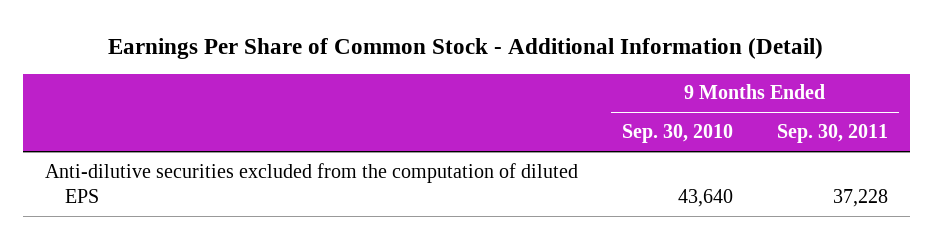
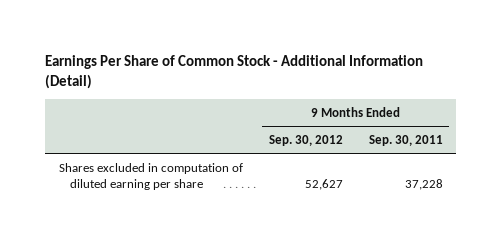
- | 9 Months Ended Sep. 30, 2010 | 9 Months Ended Sep. 30, 2011
+ | 9 Months Ended Sep. 30, 2012 | 9 Months Ended Sep. 30, 2011
- Anti-dilutive securities excluded from the computation of diluted EPS | 43,640 | 37,228
+ Shares excluded in computation of diluted earning per share | 52,627 | 37,228

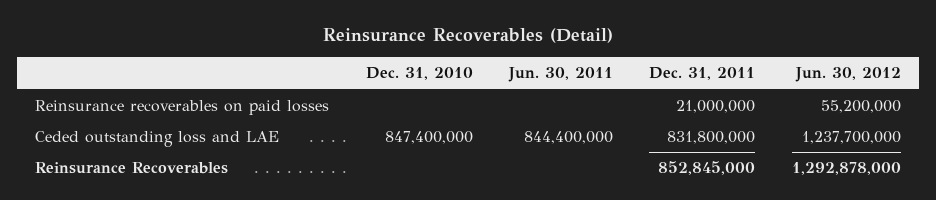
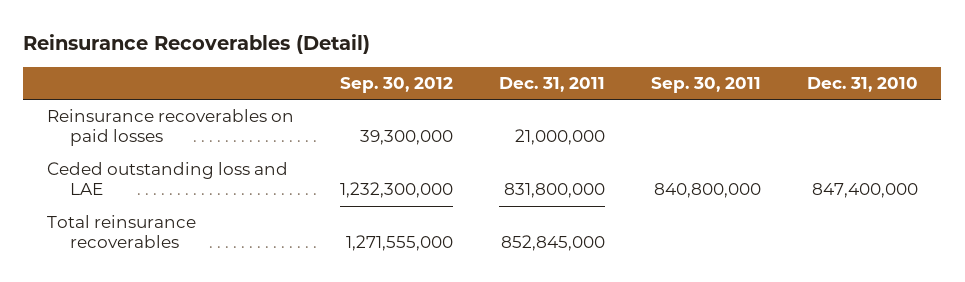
- | Dec. 31, 2010 | Jun. 30, 2011 | Dec. 31, 2011 | Jun. 30, 2012
+ | Sep. 30, 2012 | Dec. 31, 2011 | Sep. 30, 2011 | Dec. 31, 2010
- Reinsurance Recoverables | | | 852,845,000 | 1,292,878,000
+ Total reinsurance recoverables | 1,271,555,000 | 852,845,000 | |

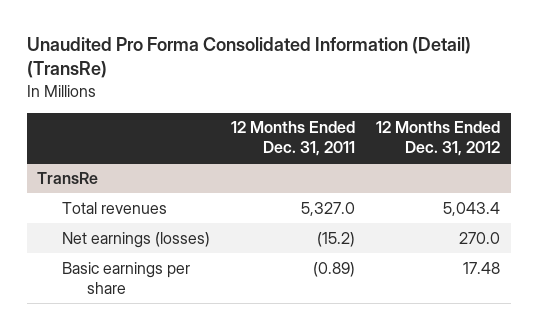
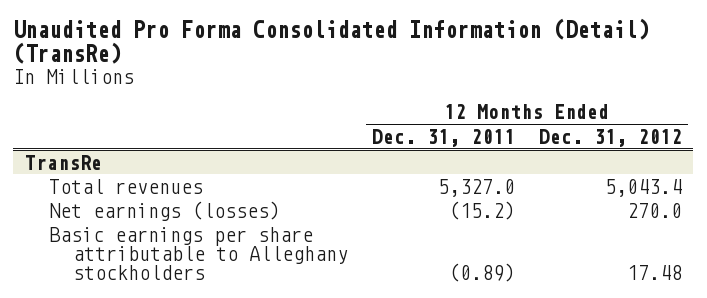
@ TransRe
- Basic earnings per share | (0.89) | 17.48
+ Basic earnings per share attributable to Alleghany stockholders | (0.89) | 17.48

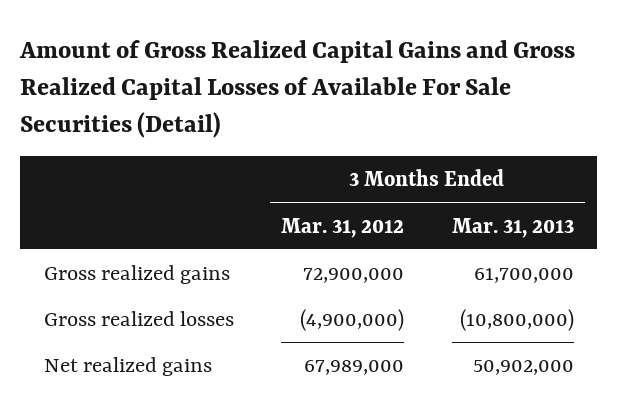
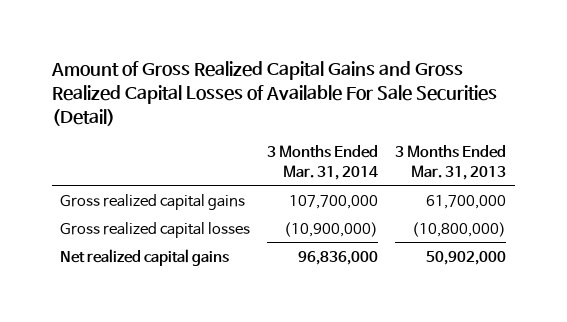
- | 3 Months Ended Mar. 31, 2012 | 3 Months Ended Mar. 31, 2013
+ | 3 Months Ended Mar. 31, 2014 | 3 Months Ended Mar. 31, 2013
- Gross realized gains | 72,900,000 | 61,700,000
- Gross realized losses | (4,900,000) | (10,800,000)
- Net realized gains | 67,989,000 | 50,902,000
+ Gross realized capital gains | 107,700,000 | 61,700,000
+ Gross realized capital losses | (10,900,000) | (10,800,000)
+ Net realized capital gains | 96,836,000 | 50,902,000

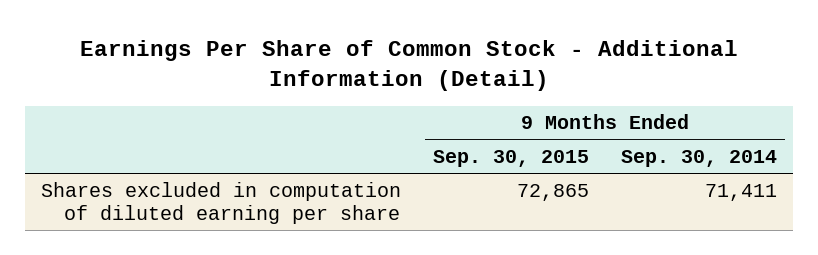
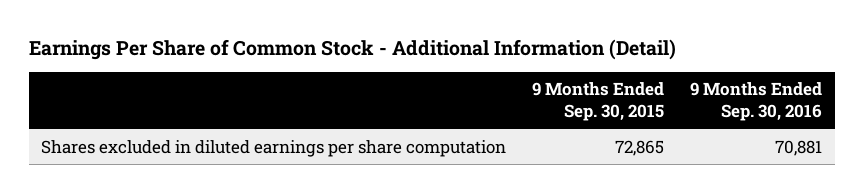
- | 9 Months Ended Sep. 30, 2015 | 9 Months Ended Sep. 30, 2014
+ | 9 Months Ended Sep. 30, 2015 | 9 Months Ended Sep. 30, 2016
- Shares excluded in computation of diluted earning per share | 72,865 | 71,411
+ Shares excluded in diluted earnings per share computation | 72,865 | 70,881

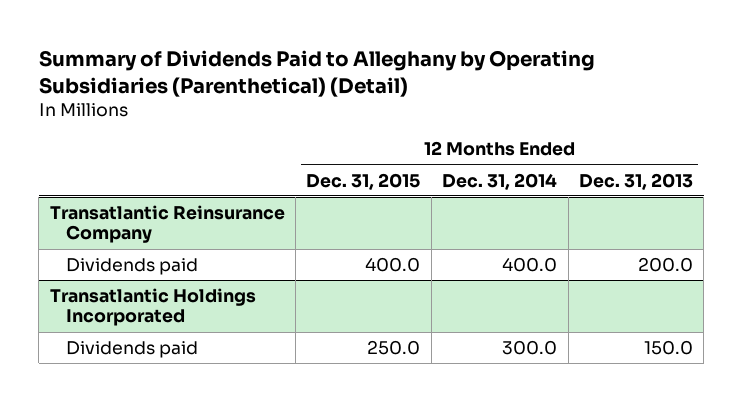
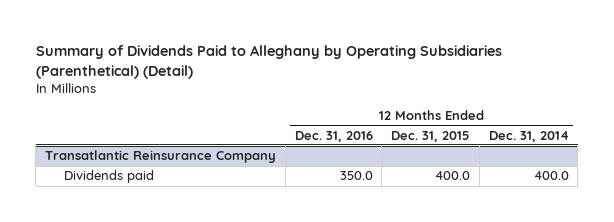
- | 12 Months Ended Dec. 31, 2015 | 12 Months Ended Dec. 31, 2014 | 12 Months Ended Dec. 31, 2013
+ | 12 Months Ended Dec. 31, 2016 | 12 Months Ended Dec. 31, 2015 | 12 Months Ended Dec. 31, 2014
- Transatlantic Holdings Incorporated
- Dividends paid | 250.0 | 300.0 | 150.0

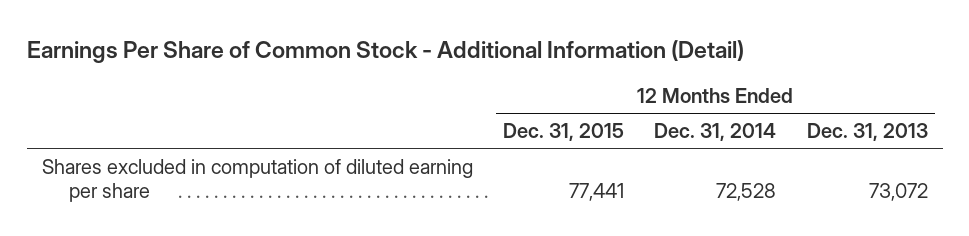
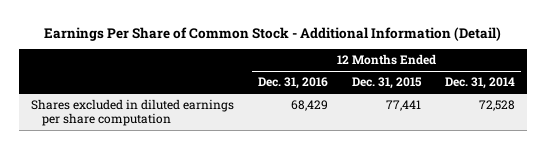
- | 12 Months Ended Dec. 31, 2015 | 12 Months Ended Dec. 31, 2014 | 12 Months Ended Dec. 31, 2013
+ | 12 Months Ended Dec. 31, 2016 | 12 Months Ended Dec. 31, 2015 | 12 Months Ended Dec. 31, 2014
- Shares excluded in computation of diluted earning per share | 77,441 | 72,528 | 73,072
+ Shares excluded in diluted earnings per share computation | 68,429 | 77,441 | 72,528

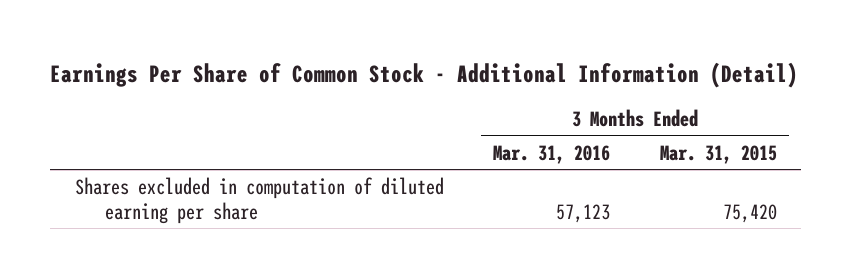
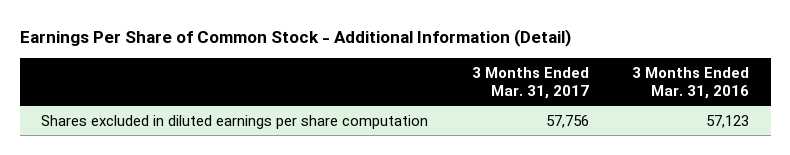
- | 3 Months Ended Mar. 31, 2016 | 3 Months Ended Mar. 31, 2015
+ | 3 Months Ended Mar. 31, 2017 | 3 Months Ended Mar. 31, 2016
- Shares excluded in computation of diluted earning per share | 57,123 | 75,420
+ Shares excluded in diluted earnings per share computation | 57,756 | 57,123

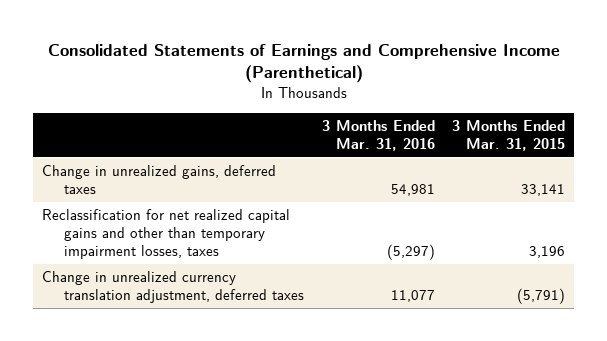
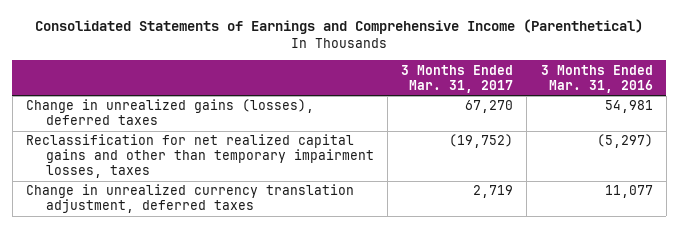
- | 3 Months Ended Mar. 31, 2016 | 3 Months Ended Mar. 31, 2015
+ | 3 Months Ended Mar. 31, 2017 | 3 Months Ended Mar. 31, 2016
- Change in unrealized gains, deferred taxes | 54,981 | 33,141
+ Change in unrealized gains (losses), deferred taxes | 67,270 | 54,981

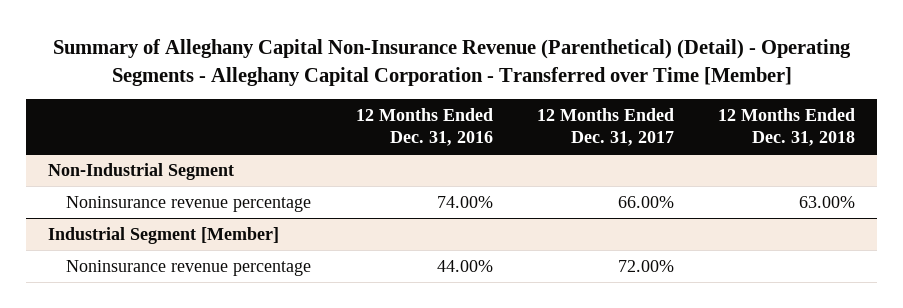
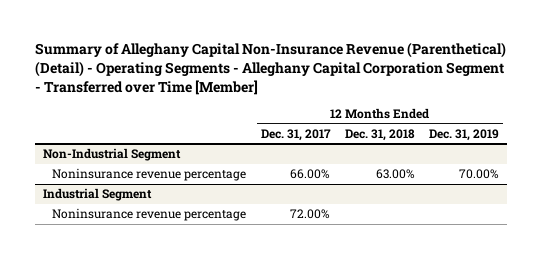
- Summary of Alleghany Capital Non-Insurance Revenue (Parenthetical) (Detail) - Operating Segments - Alleghany Capital Corporation - Transferred over Time [Member]
+ Summary of Alleghany Capital Non-Insurance Revenue (Parenthetical) (Detail) - Operating Segments - Alleghany Capital Corporation Segment - Transferred over Time [Member]
- | 12 Months Ended Dec. 31, 2016 | 12 Months Ended Dec. 31, 2017 | 12 Months Ended Dec. 31, 2018
+ | 12 Months Ended Dec. 31, 2017 | 12 Months Ended Dec. 31, 2018 | 12 Months Ended Dec. 31, 2019
- Industrial Segment [Member]
+ Industrial Segment

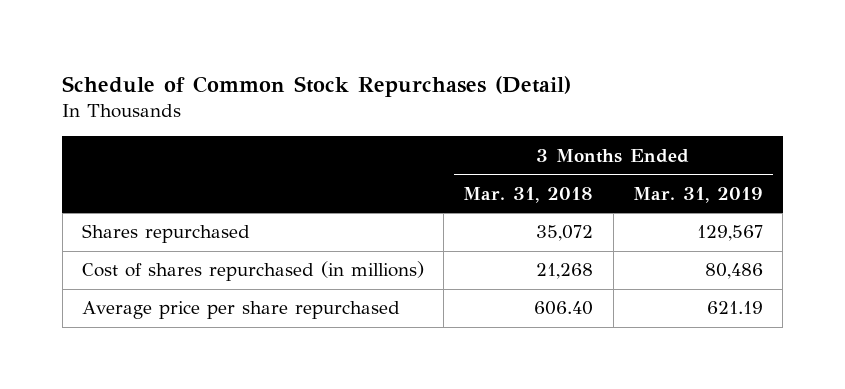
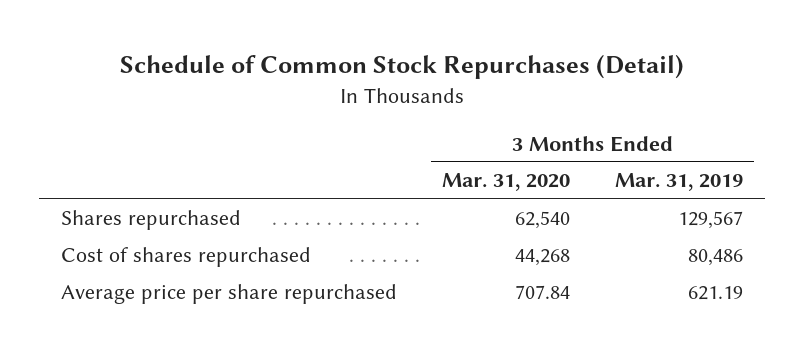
- | 3 Months Ended Mar. 31, 2018 | 3 Months Ended Mar. 31, 2019
+ | 3 Months Ended Mar. 31, 2020 | 3 Months Ended Mar. 31, 2019
- Cost of shares repurchased (in millions) | 21,268 | 80,486
+ Cost of shares repurchased | 44,268 | 80,486

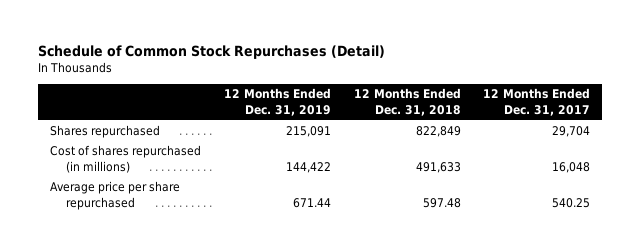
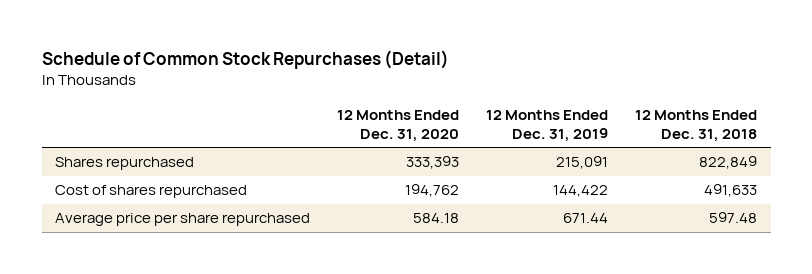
- | 12 Months Ended Dec. 31, 2019 | 12 Months Ended Dec. 31, 2018 | 12 Months Ended Dec. 31, 2017
+ | 12 Months Ended Dec. 31, 2020 | 12 Months Ended Dec. 31, 2019 | 12 Months Ended Dec. 31, 2018
- Cost of shares repurchased (in millions) | 144,422 | 491,633 | 16,048
+ Cost of shares repurchased | 194,762 | 144,422 | 491,633

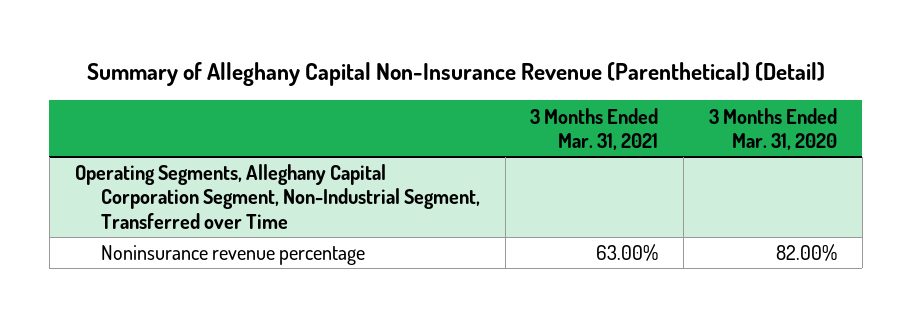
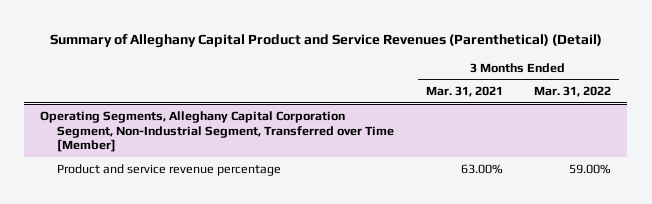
- Summary of Alleghany Capital Non-Insurance Revenue (Parenthetical) (Detail)
+ Summary of Alleghany Capital Product and Service Revenues (Parenthetical) (Detail)
- | 3 Months Ended Mar. 31, 2021 | 3 Months Ended Mar. 31, 2020
+ | 3 Months Ended Mar. 31, 2021 | 3 Months Ended Mar. 31, 2022
- Operating Segments, Alleghany Capital Corporation Segment, Non-Industrial Segment, Transferred over Time
- Noninsurance revenue percentage | 63.00% | 82.00%
+ Operating Segments, Alleghany Capital Corporation Segment, Non-Industrial Segment, Transferred over Time [Member]
+ Product and service revenue percentage | 63.00% | 59.00%

